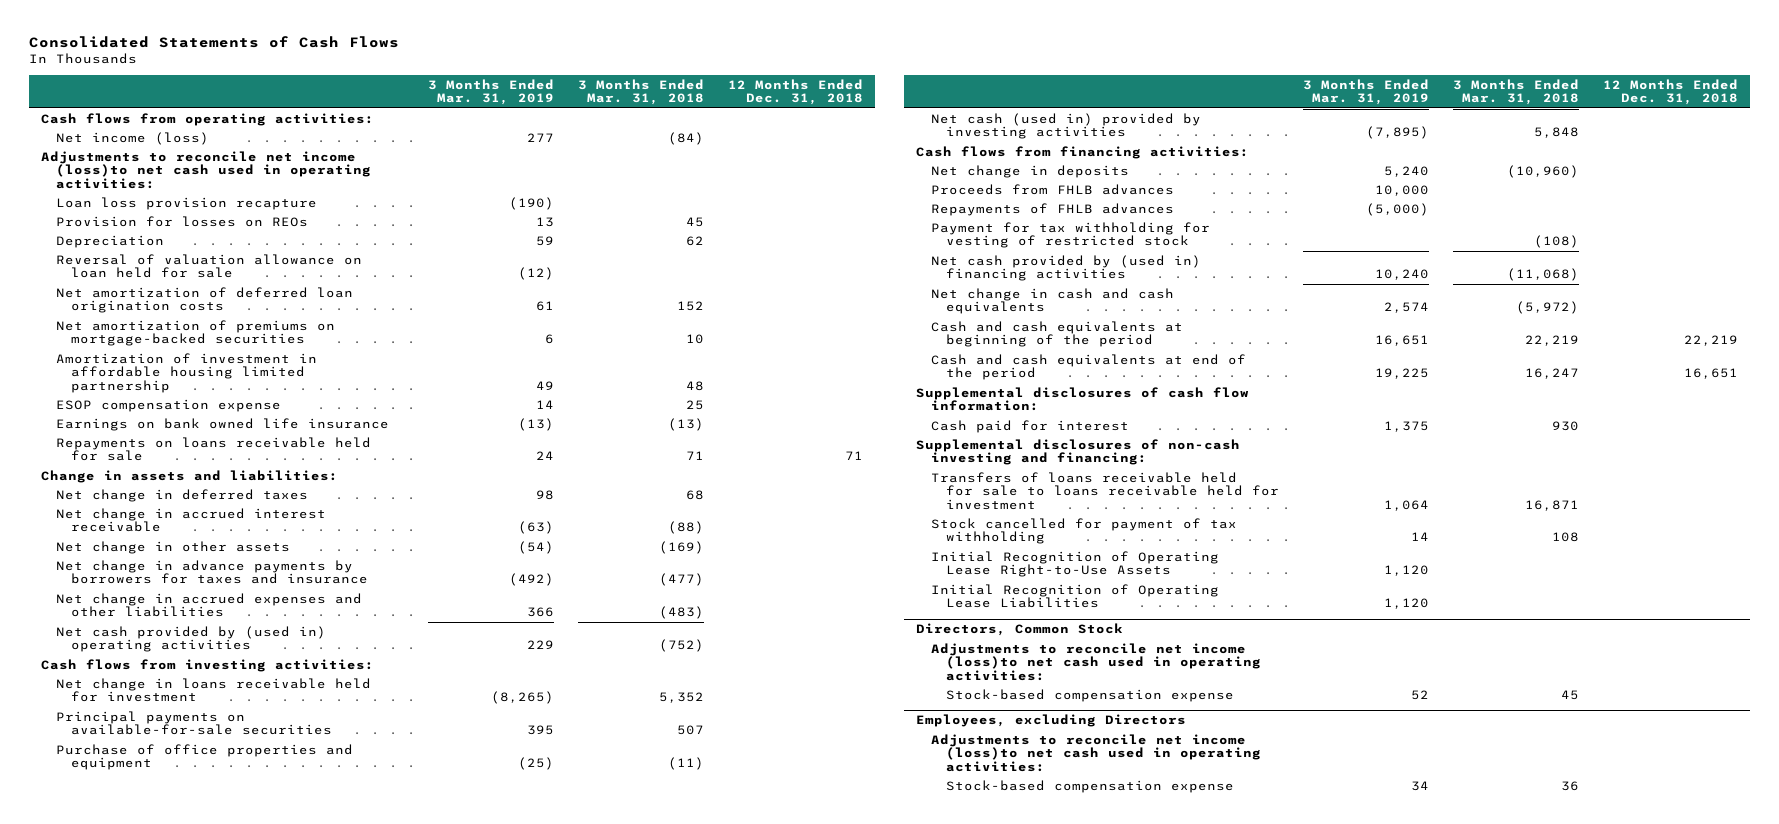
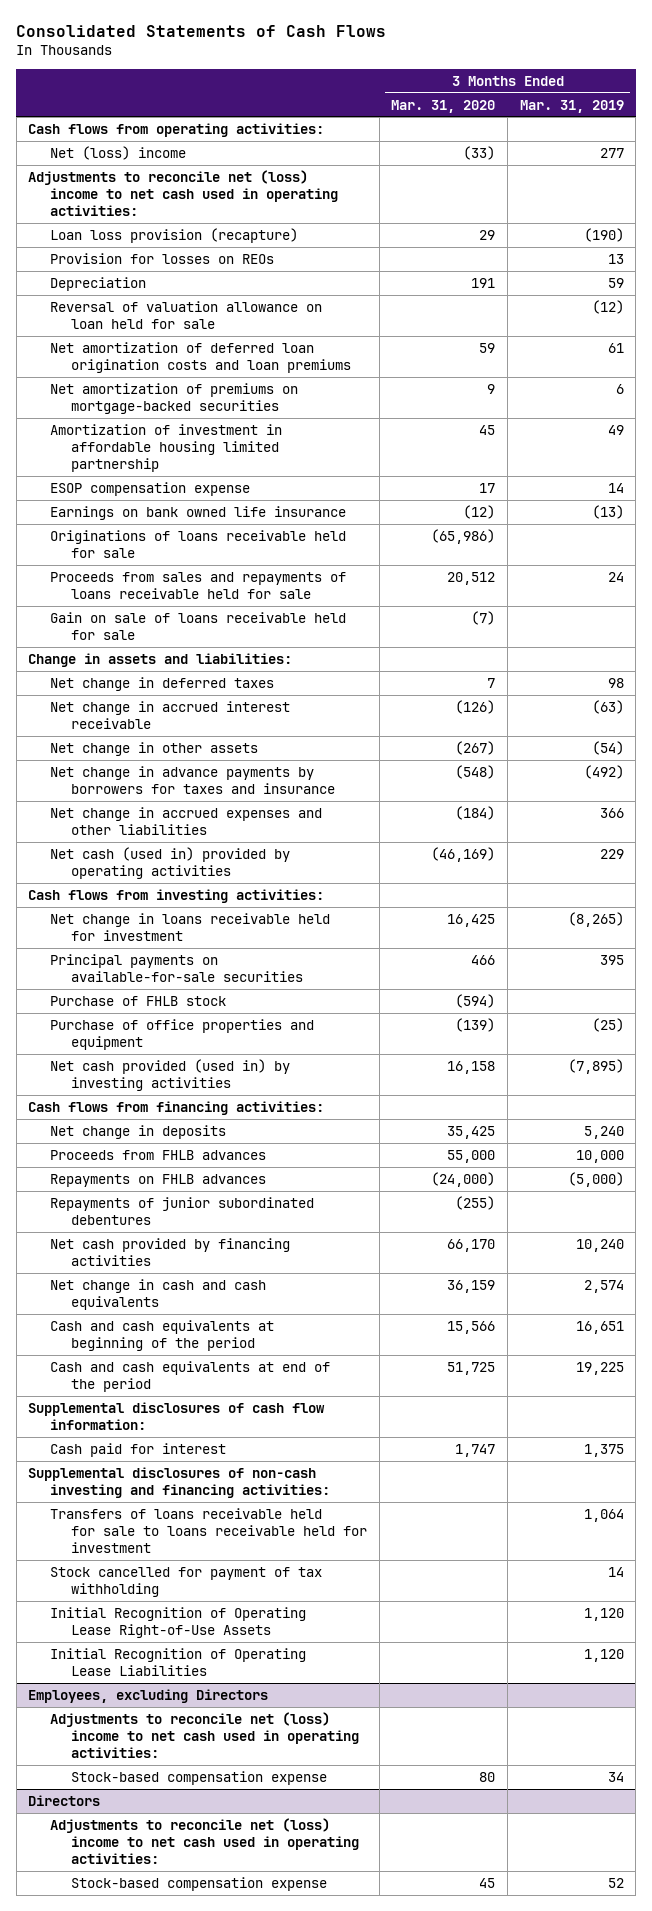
- | 3 Months Ended Mar. 31, 2019 | 3 Months Ended Mar. 31, 2018 | 12 Months Ended Dec. 31, 2018
+ | 3 Months Ended Mar. 31, 2020 | 3 Months Ended Mar. 31, 2019
- Net income (loss) | 277 | (84) |
- Adjustments to reconcile net income (loss)to net cash used in operating activities:
- Loan loss provision recapture | (190) | |
+ Net (loss) income | (33) | 277
+ Adjustments to reconcile net (loss) income to net cash used in operating activities:
+ Loan loss provision (recapture) | 29 | (190)
- Net amortization of deferred loan origination costs | 61 | 152 |
+ Net amortization of deferred loan origination costs and loan premiums | 59 | 61
- Repayments on loans receivable held for sale | 24 | 71 | 71
+ Originations of loans receivable held for sale | (65,986) |
+ Proceeds from sales and repayments of loans receivable held for sale | 20,512 | 24
+ Gain on sale of loans receivable held for sale | (7) |
- Net cash provided by (used in) operating activities | 229 | (752) |
+ Net cash (used in) provided by operating activities | (46,169) | 229
+ Purchase of FHLB stock | (594) |
- Net cash (used in) provided by investing activities | (7,895) | 5,848 |
+ Net cash provided (used in) by investing activities | 16,158 | (7,895)
- Repayments of FHLB advances | (5,000) | |
- Payment for tax withholding for vesting of restricted stock | | (108) |
- Net cash provided by (used in) financing activities | 10,240 | (11,068) |
+ Repayments on FHLB advances | (24,000) | (5,000)
+ Repayments of junior subordinated debentures | (255) |
+ Net cash provided by financing activities | 66,170 | 10,240
- Supplemental disclosures of non-cash investing and financing:
+ Supplemental disclosures of non-cash investing and financing activities:
- Initial Recognition of Operating Lease Right-to-Use Assets | 1,120 | |
+ Initial Recognition of Operating Lease Right-of-Use Assets | | 1,120
- Directors, Common Stock
- Adjustments to reconcile net income (loss)to net cash used in operating activities:
- Stock-based compensation expense | 52 | 45 |
@ Employees, excluding Directors
- Adjustments to reconcile net income (loss)to net cash used in operating activities:
+ Adjustments to reconcile net (loss) income to net cash used in operating activities:
+ Directors
+ Adjustments to reconcile net (loss) income to net cash used in operating activities:
+ Stock-based compensation expense | 45 | 52

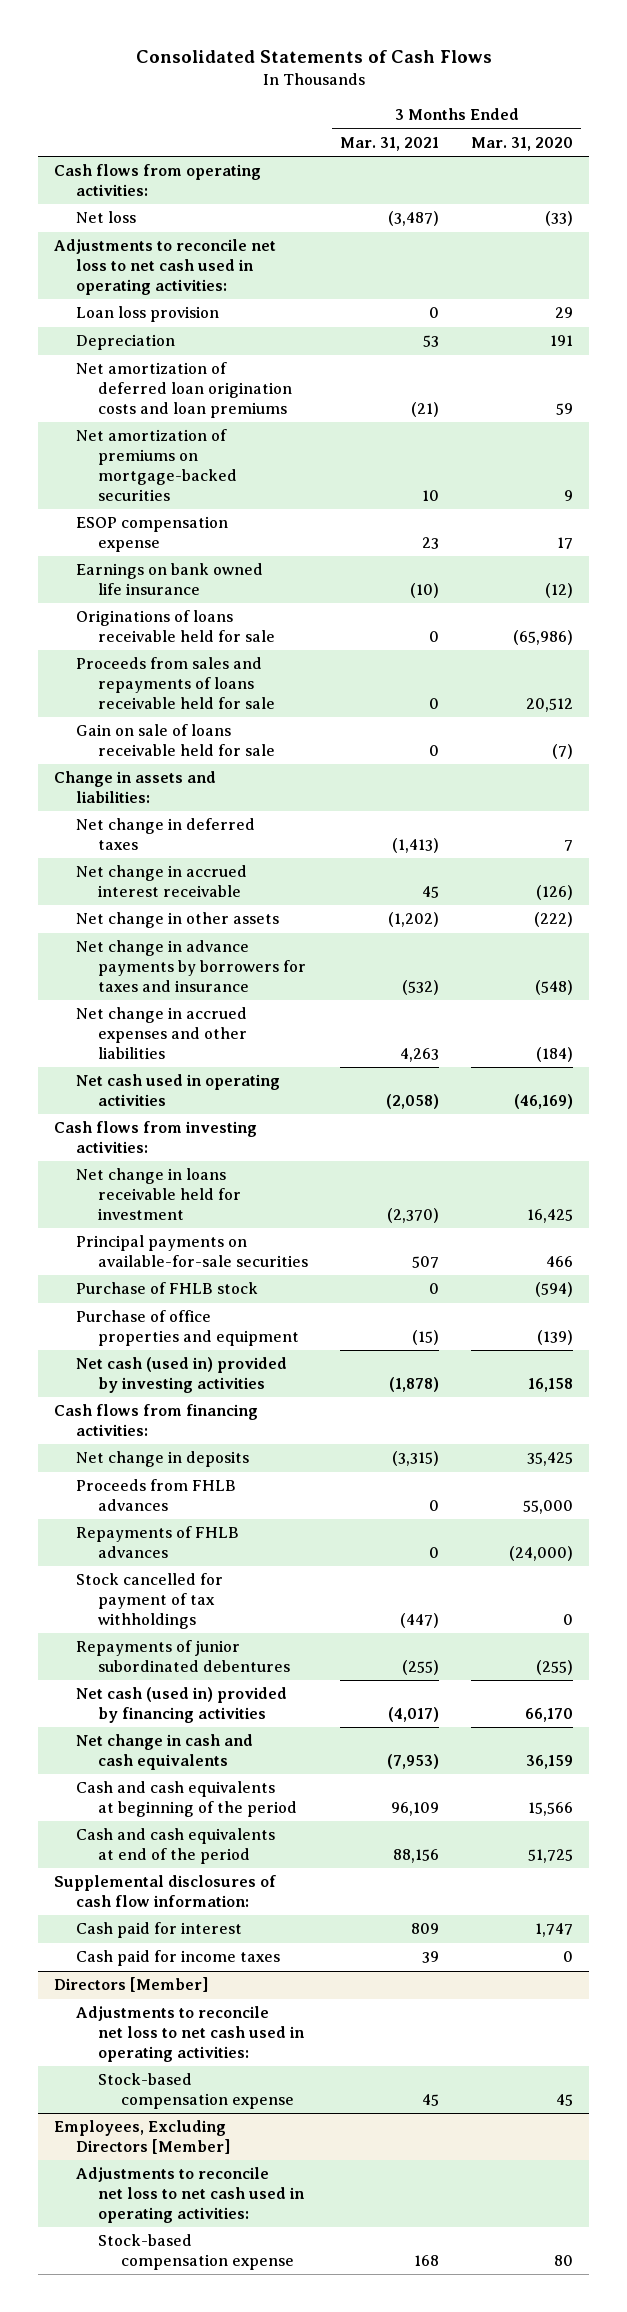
- | 3 Months Ended Mar. 31, 2020 | 3 Months Ended Mar. 31, 2019
+ | 3 Months Ended Mar. 31, 2021 | 3 Months Ended Mar. 31, 2020
- Net (loss) income | (33) | 277
- Adjustments to reconcile net (loss) income to net cash used in operating activities:
- Loan loss provision (recapture) | 29 | (190)
- Provision for losses on REOs | | 13
+ Net loss | (3,487) | (33)
+ Adjustments to reconcile net loss to net cash used in operating activities:
+ Loan loss provision | 0 | 29
- Reversal of valuation allowance on loan held for sale | | (12)
- Amortization of investment in affordable housing limited partnership | 45 | 49
- Net change in other assets | (267) | (54)
+ Net change in other assets | (1,202) | (222)
- Net cash (used in) provided by operating activities | (46,169) | 229
+ Net cash used in operating activities | (2,058) | (46,169)
- Net cash provided (used in) by investing activities | 16,158 | (7,895)
+ Net cash (used in) provided by investing activities | (1,878) | 16,158
- Repayments on FHLB advances | (24,000) | (5,000)
+ Repayments of FHLB advances | 0 | (24,000)
+ Stock cancelled for payment of tax withholdings | (447) | 0
- Net cash provided by financing activities | 66,170 | 10,240
+ Net cash (used in) provided by financing activities | (4,017) | 66,170
- Supplemental disclosures of non-cash investing and financing activities:
- Transfers of loans receivable held for sale to loans receivable held for investment | | 1,064
- Stock cancelled for payment of tax withholding | | 14
- Initial Recognition of Operating Lease Right-of-Use Assets | | 1,120
- Initial Recognition of Operating Lease Liabilities | | 1,120
- Employees, excluding Directors
- Adjustments to reconcile net (loss) income to net cash used in operating activities:
- Stock-based compensation expense | 80 | 34
- Directors
- Adjustments to reconcile net (loss) income to net cash used in operating activities:
+ Cash paid for income taxes | 39 | 0
+ Directors [Member]
+ Adjustments to reconcile net loss to net cash used in operating activities:
+ Employees, Excluding Directors [Member]
+ Adjustments to reconcile net loss to net cash used in operating activities:
+ Stock-based compensation expense | 168 | 80

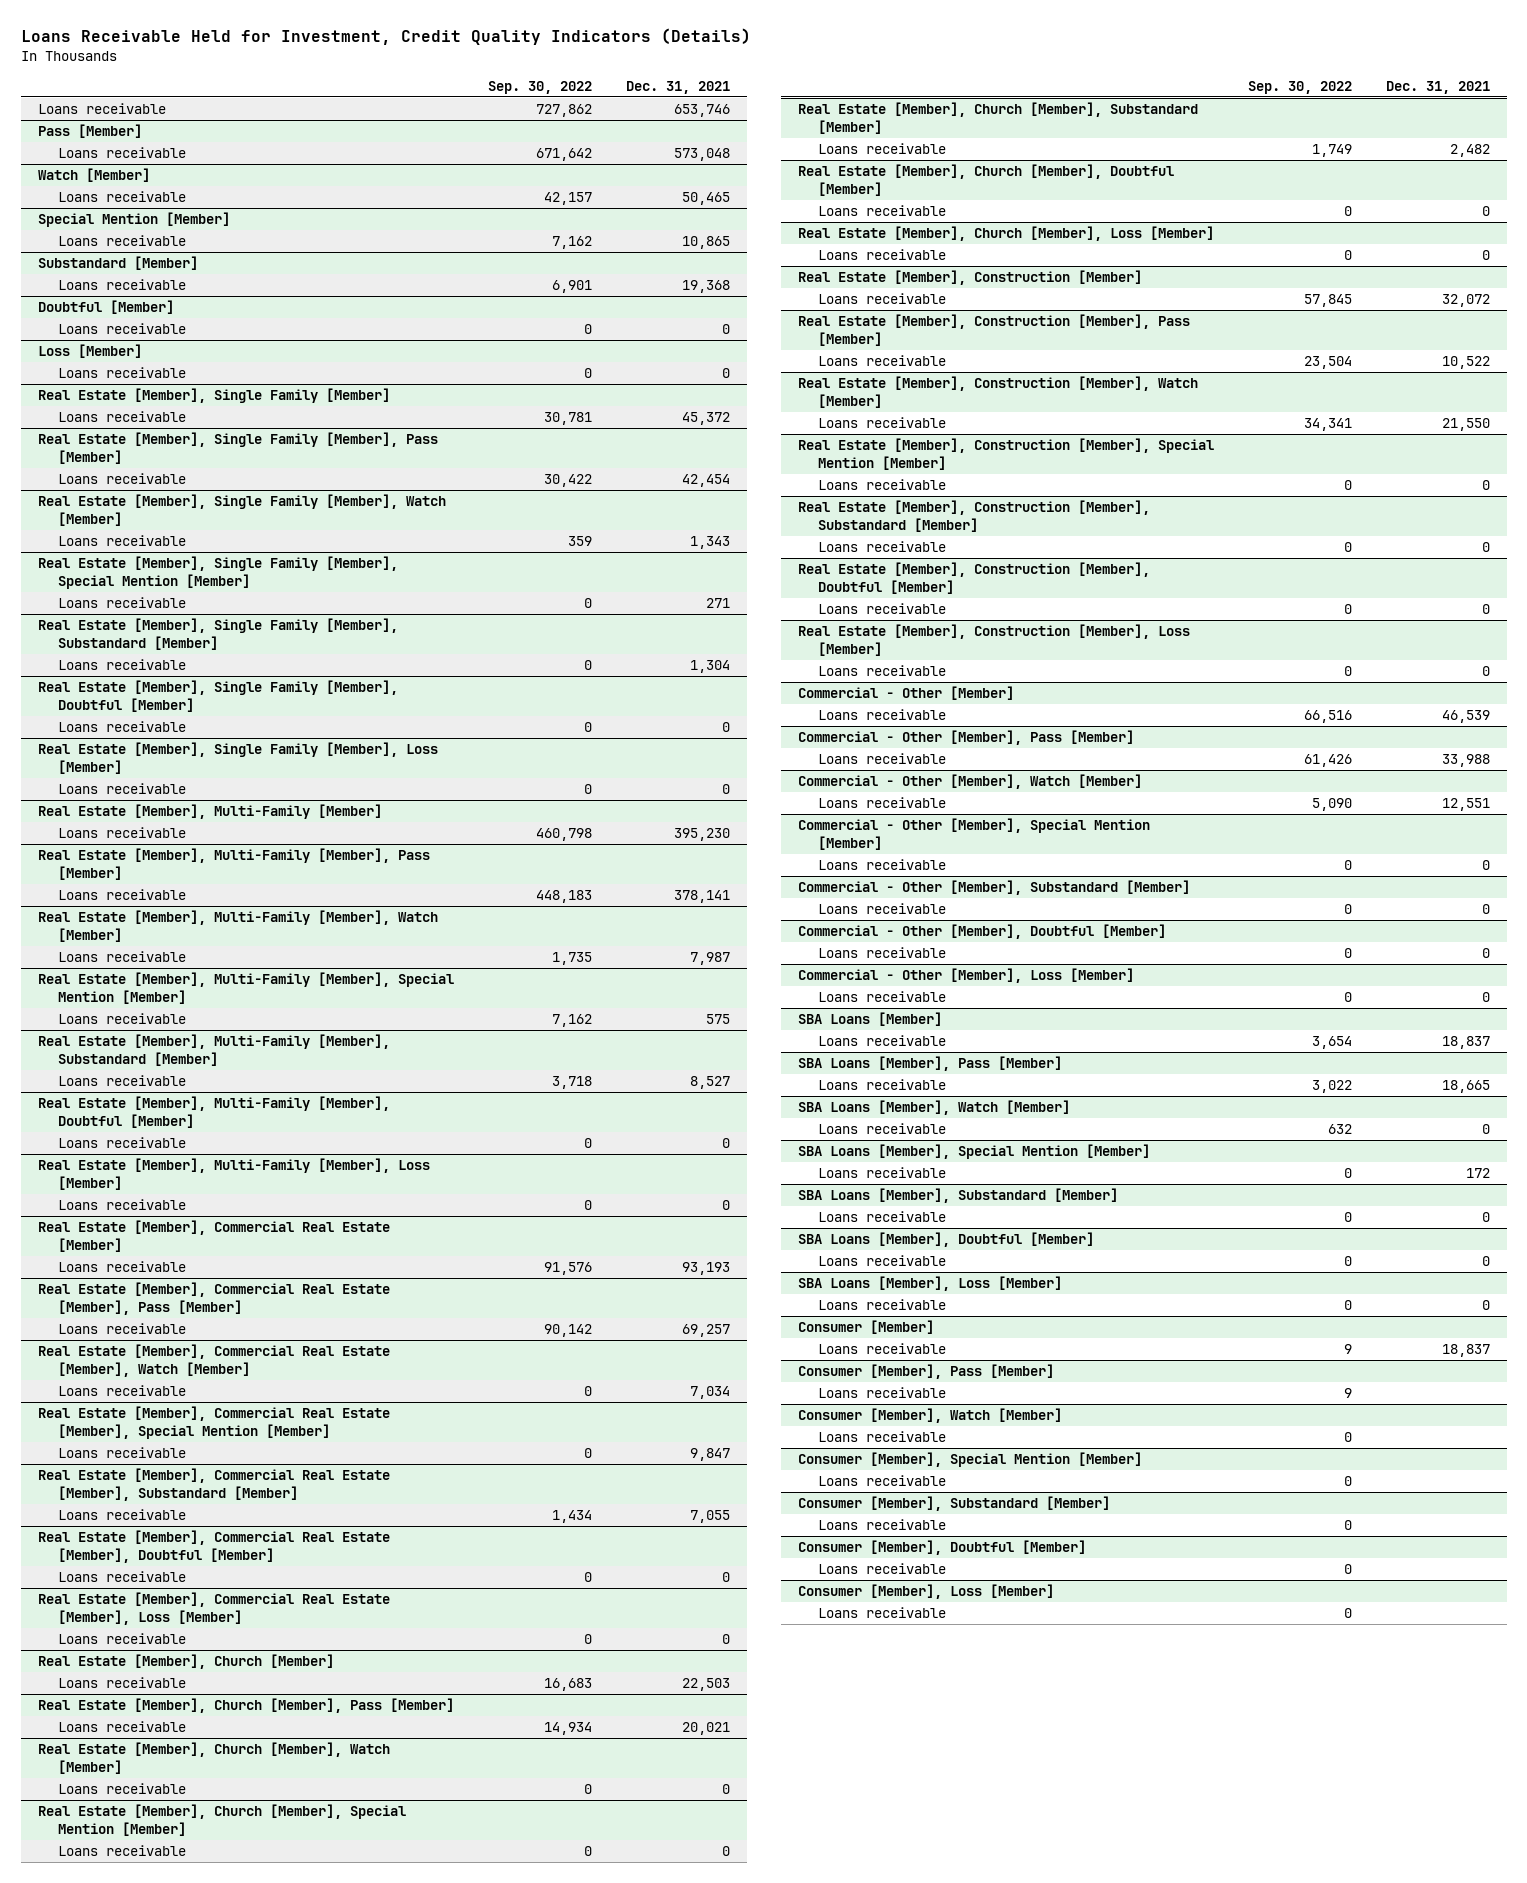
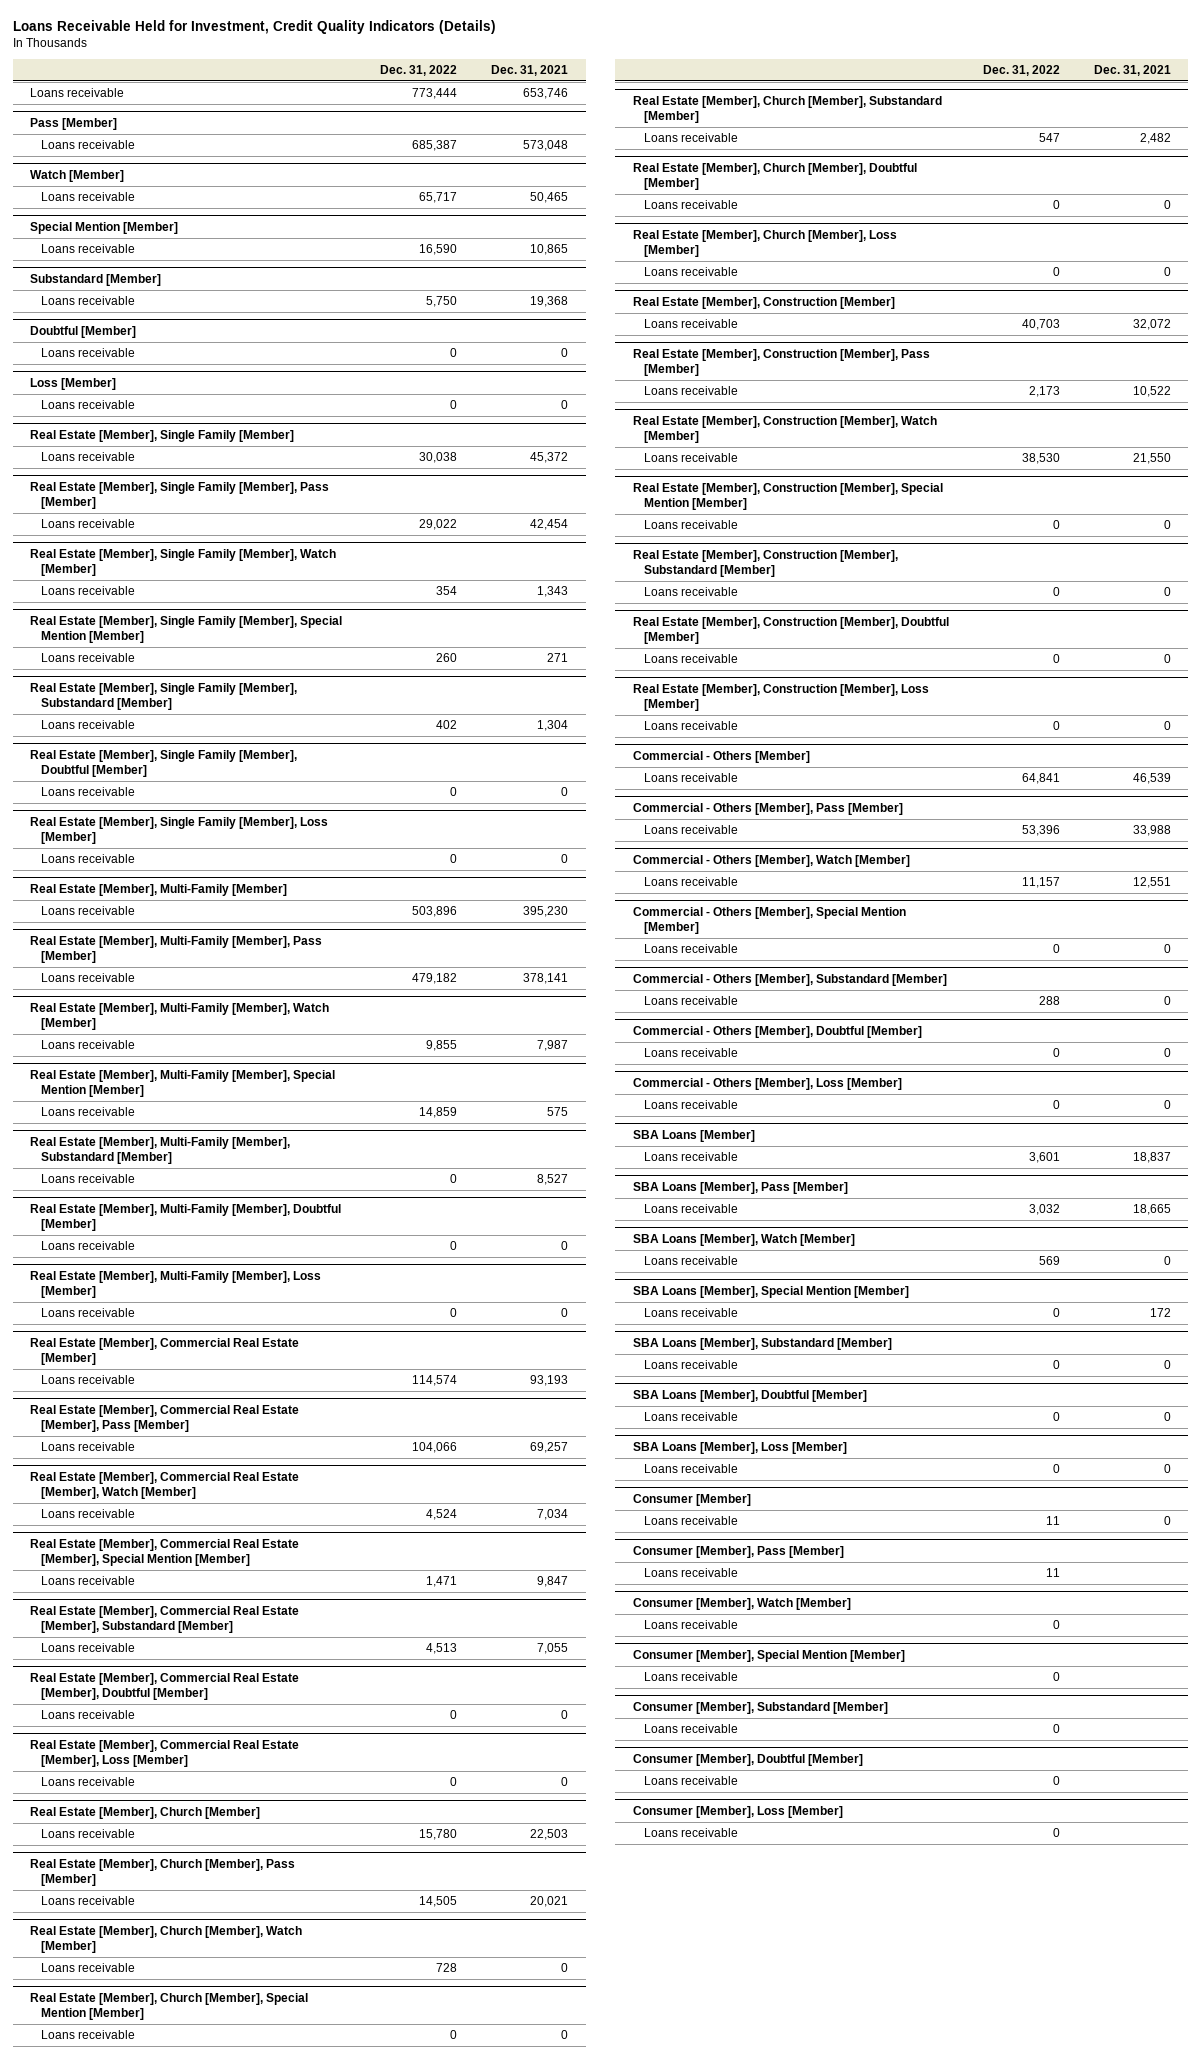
- | Sep. 30, 2022 | Dec. 31, 2021
+ | Dec. 31, 2022 | Dec. 31, 2021
- Commercial - Other [Member]
+ Commercial - Others [Member]
- Commercial - Other [Member], Pass [Member]
+ Commercial - Others [Member], Pass [Member]
- Commercial - Other [Member], Watch [Member]
+ Commercial - Others [Member], Watch [Member]
- Commercial - Other [Member], Special Mention [Member]
+ Commercial - Others [Member], Special Mention [Member]
- Commercial - Other [Member], Substandard [Member]
+ Commercial - Others [Member], Substandard [Member]
- Commercial - Other [Member], Doubtful [Member]
+ Commercial - Others [Member], Doubtful [Member]
- Commercial - Other [Member], Loss [Member]
+ Commercial - Others [Member], Loss [Member]
@ Consumer [Member]
- Loans receivable | 9 | 18,837
+ Loans receivable | 11 | 0

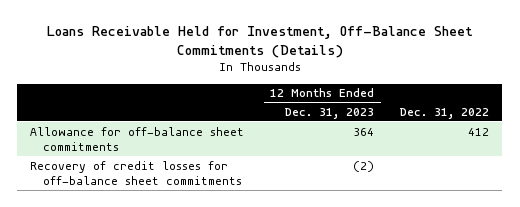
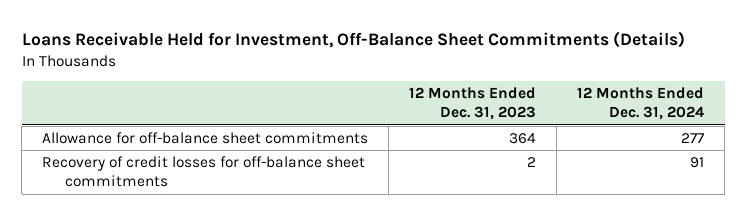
- | 12 Months Ended Dec. 31, 2023 | Dec. 31, 2022
+ | 12 Months Ended Dec. 31, 2023 | 12 Months Ended Dec. 31, 2024
- Recovery of credit losses for off-balance sheet commitments | (2) |
+ Recovery of credit losses for off-balance sheet commitments | 2 | 91

